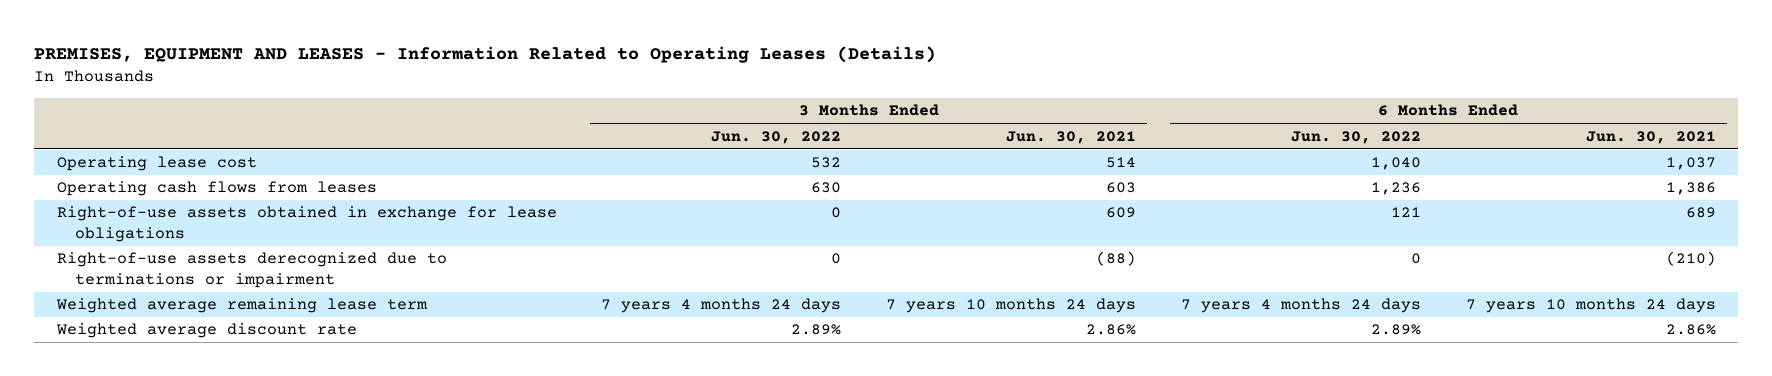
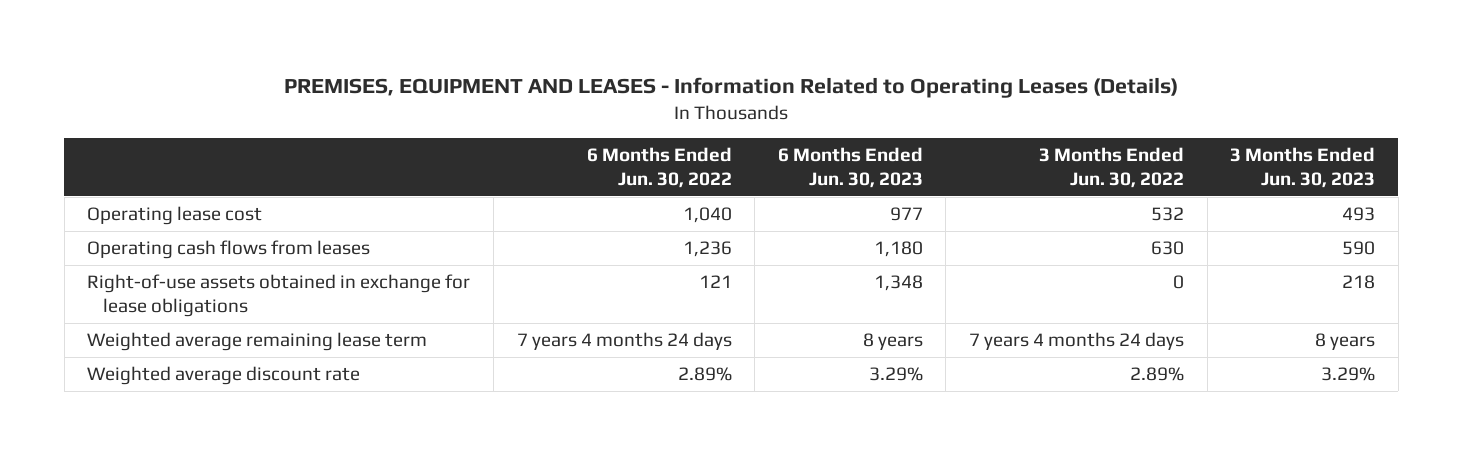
- | 3 Months Ended Jun. 30, 2022 | 3 Months Ended Jun. 30, 2021 | 6 Months Ended Jun. 30, 2022 | 6 Months Ended Jun. 30, 2021
+ | 6 Months Ended Jun. 30, 2022 | 6 Months Ended Jun. 30, 2023 | 3 Months Ended Jun. 30, 2022 | 3 Months Ended Jun. 30, 2023
- Right-of-use assets derecognized due to terminations or impairment | 0 | (88) | 0 | (210)

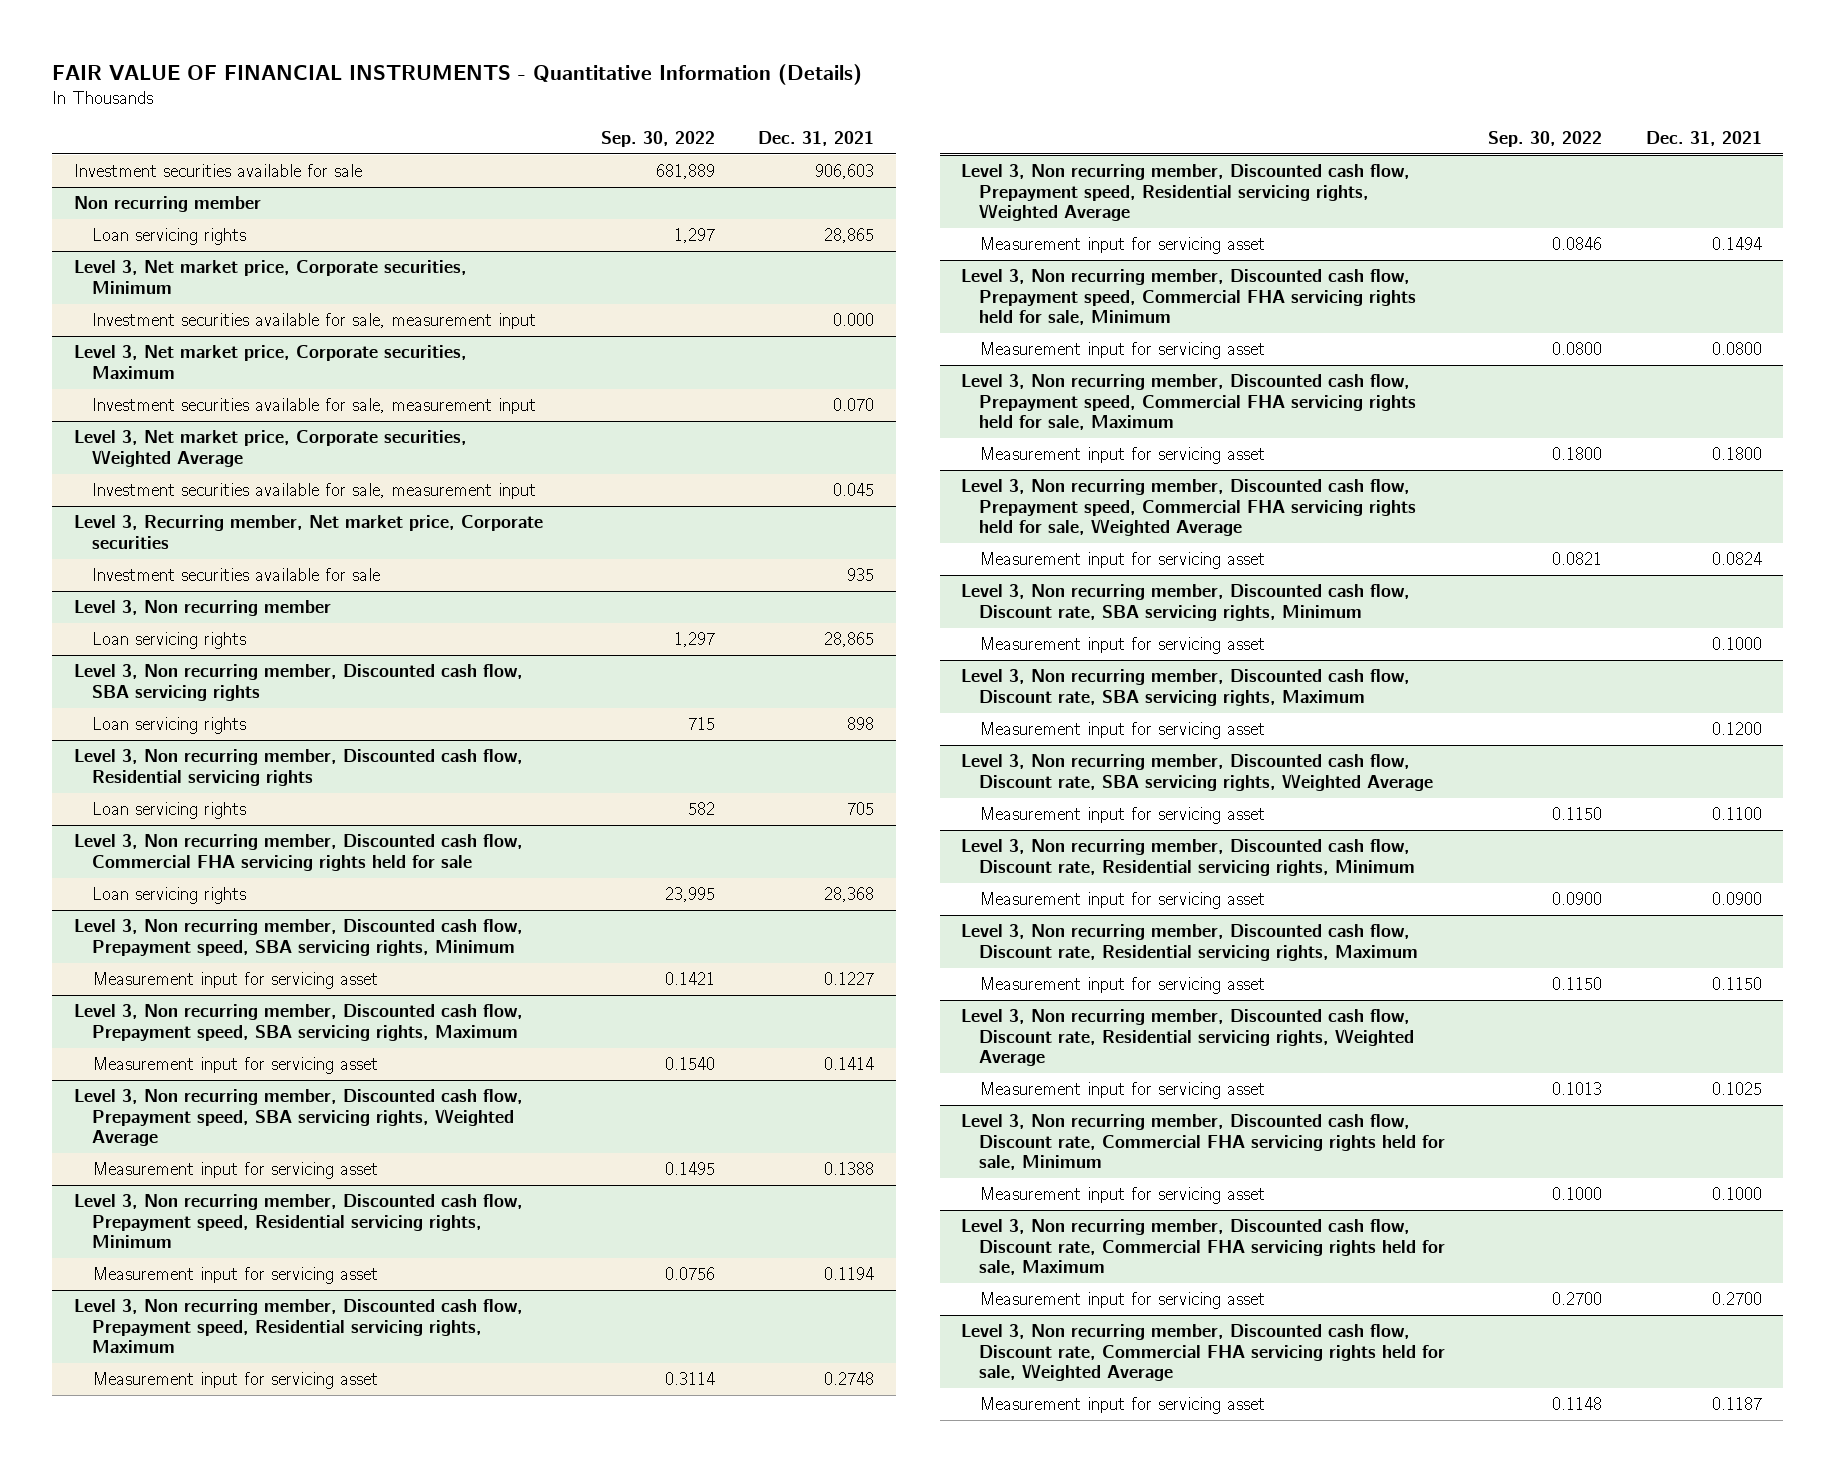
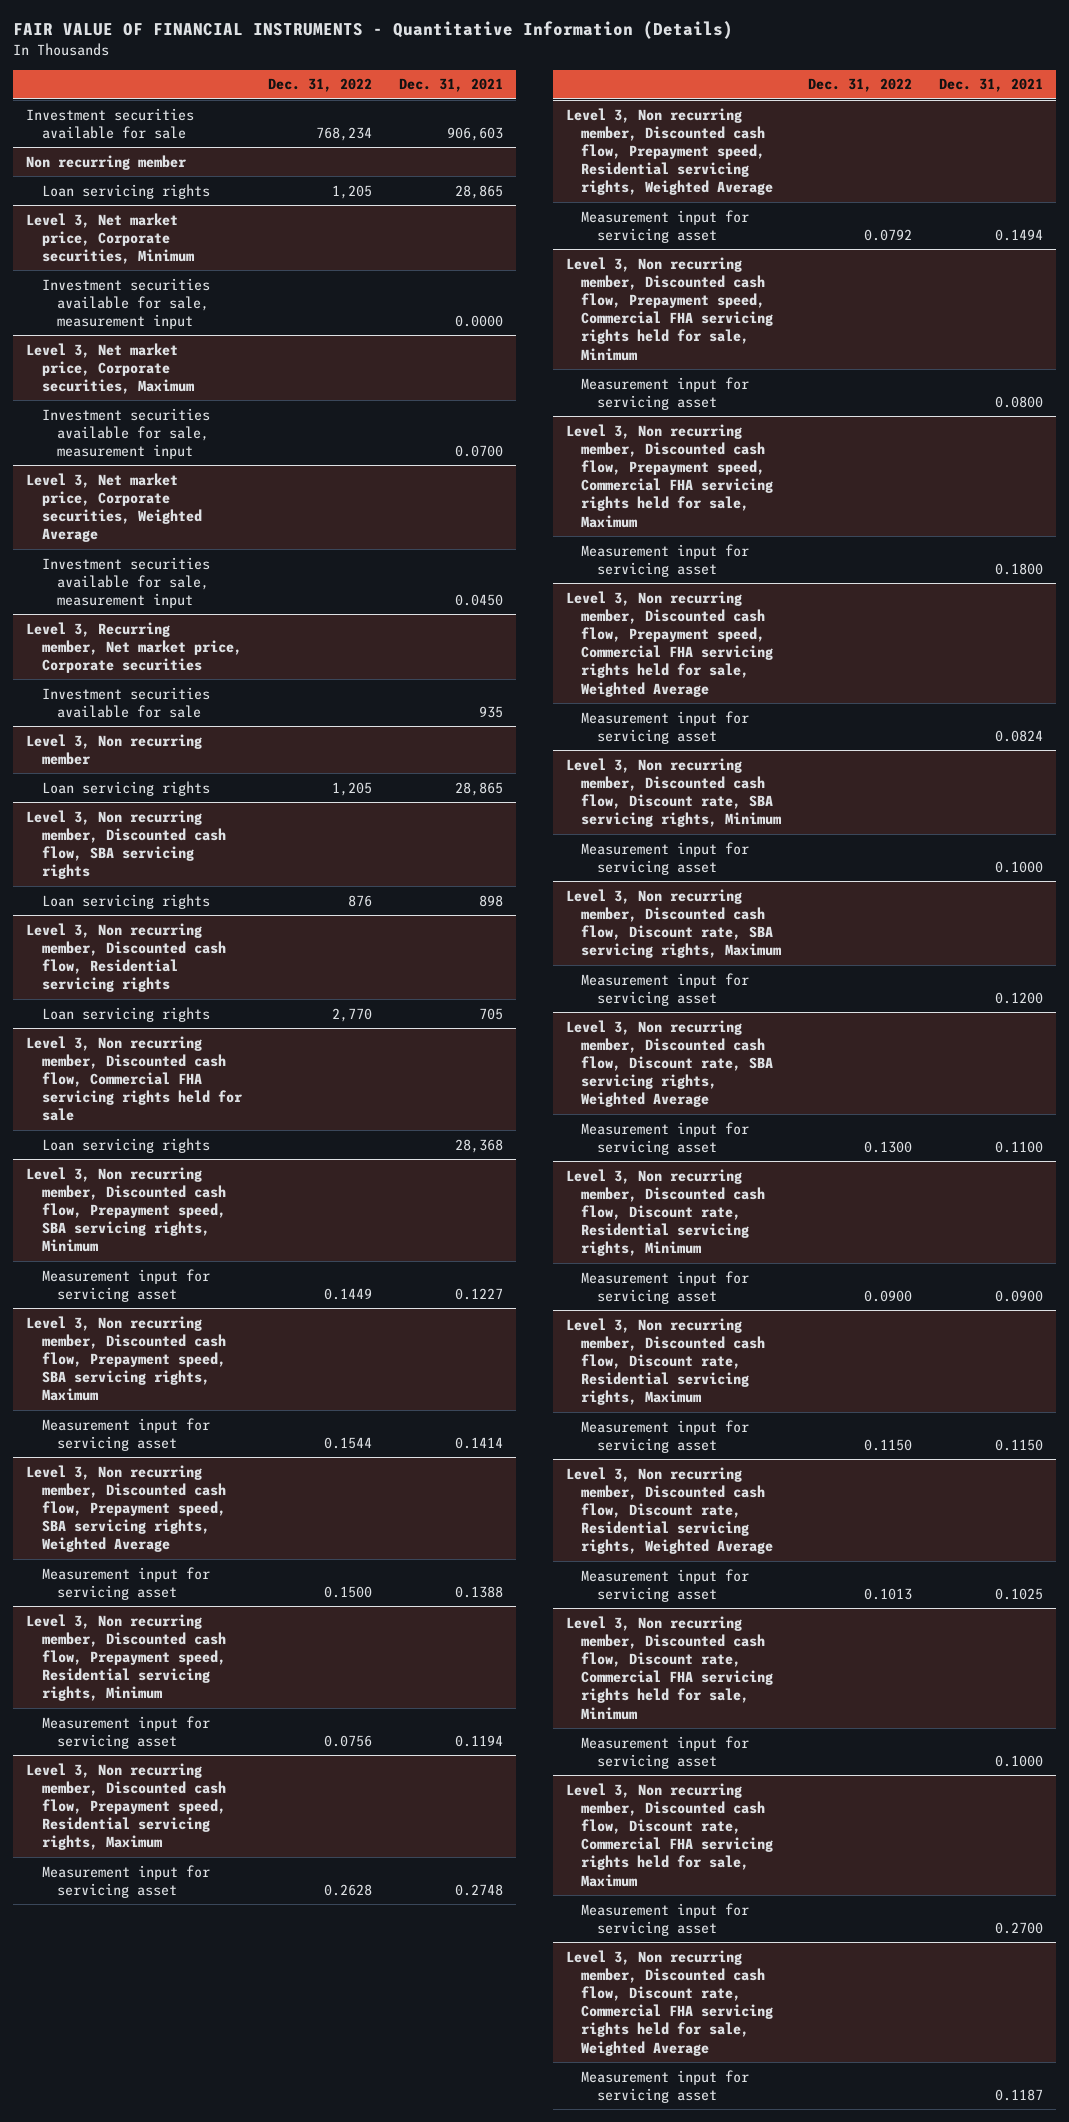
- | Sep. 30, 2022 | Dec. 31, 2021
+ | Dec. 31, 2022 | Dec. 31, 2021
@ Level 3, Net market price, Corporate securities, Minimum
- Investment securities available for sale, measurement input | | 0.000
+ Investment securities available for sale, measurement input | | 0.0000
@ Level 3, Net market price, Corporate securities, Maximum
- Investment securities available for sale, measurement input | | 0.070
+ Investment securities available for sale, measurement input | | 0.0700
@ Level 3, Net market price, Corporate securities, Weighted Average
- Investment securities available for sale, measurement input | | 0.045
+ Investment securities available for sale, measurement input | | 0.0450

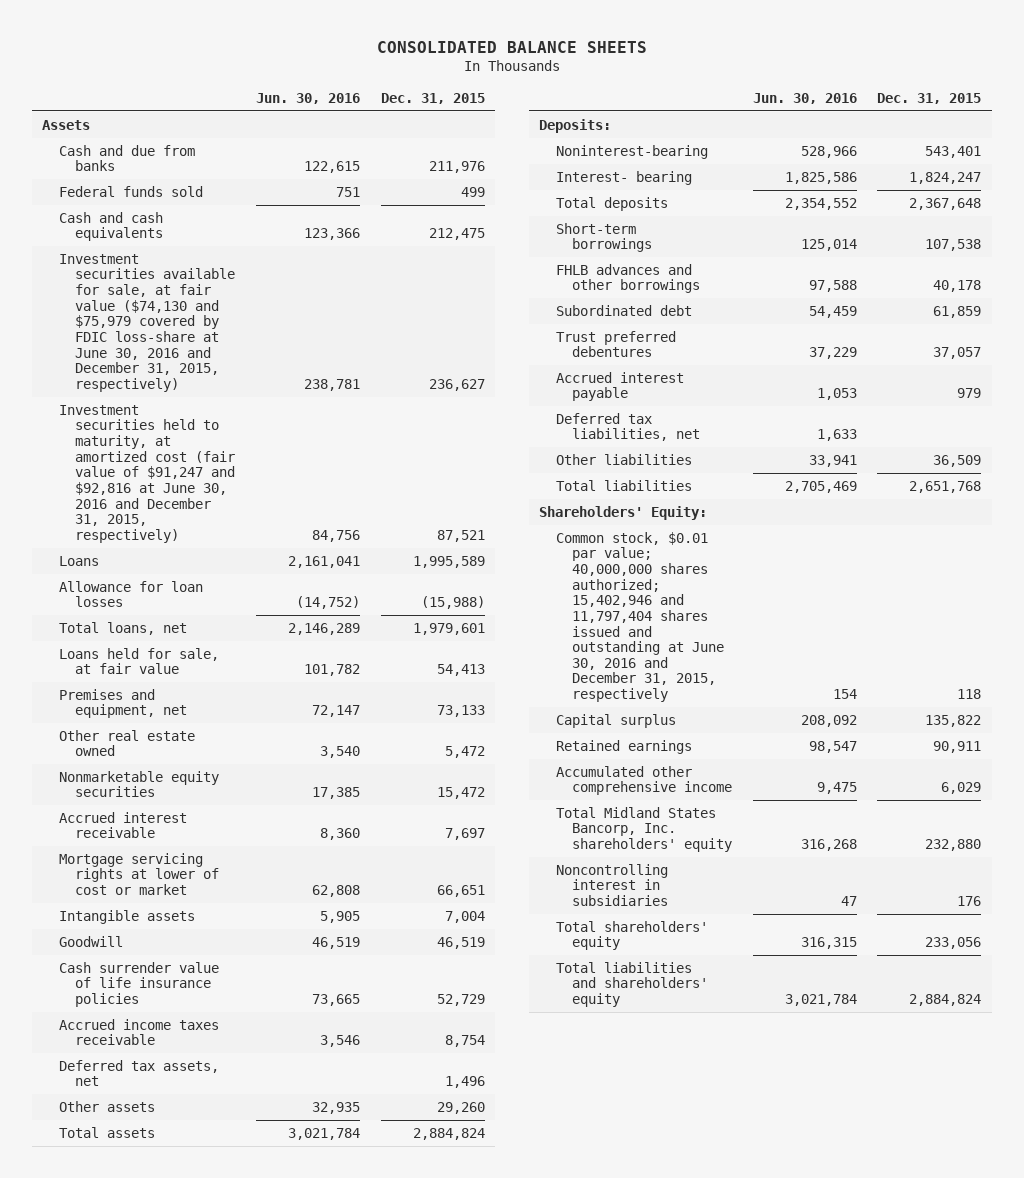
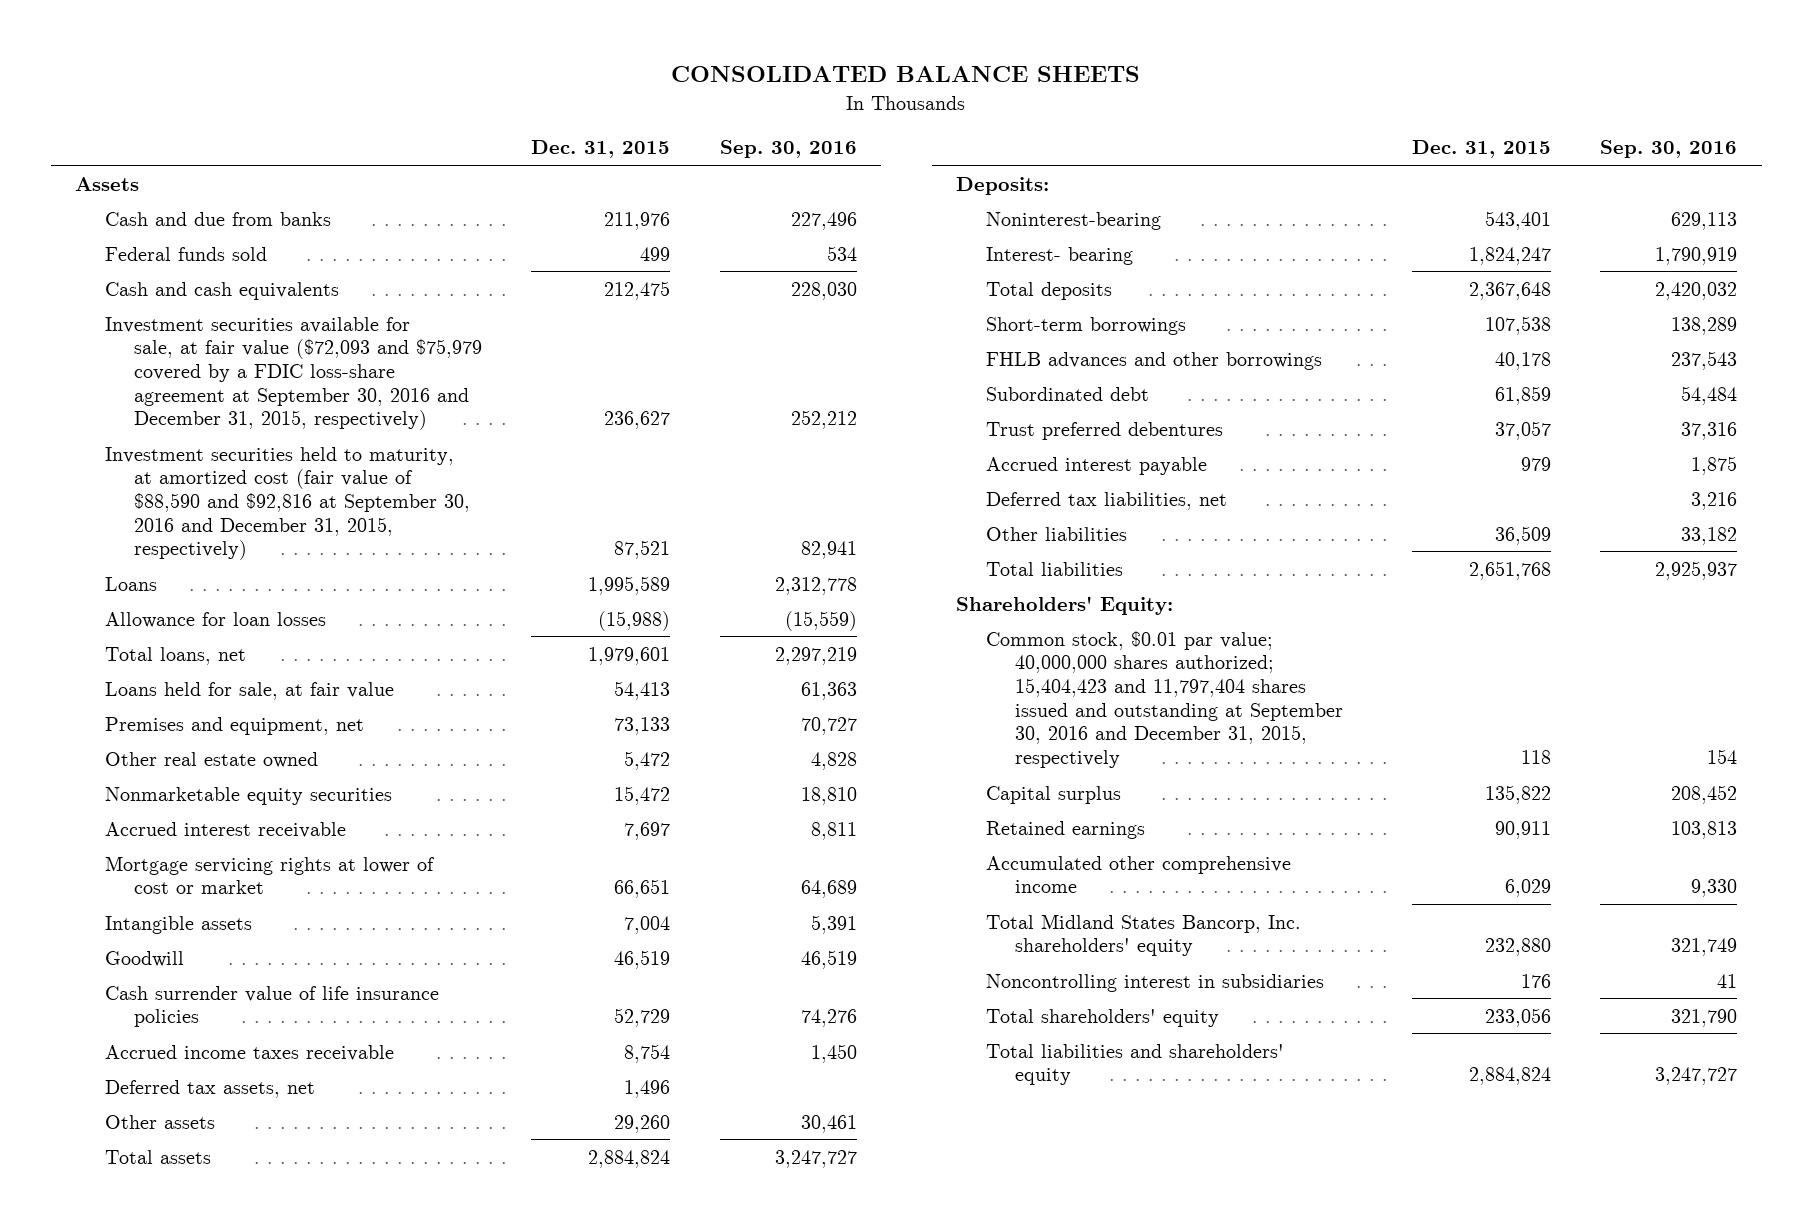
- | Jun. 30, 2016 | Dec. 31, 2015
+ | Dec. 31, 2015 | Sep. 30, 2016
- Investment securities available for sale, at fair value ($74,130 and $75,979 covered by FDIC loss-share at June 30, 2016 and December 31, 2015, respectively) | 238,781 | 236,627
- Investment securities held to maturity, at amortized cost (fair value of $91,247 and $92,816 at June 30, 2016 and December 31, 2015, respectively) | 84,756 | 87,521
+ Investment securities available for sale, at fair value ($72,093 and $75,979 covered by a FDIC loss-share agreement at September 30, 2016 and December 31, 2015, respectively) | 236,627 | 252,212
+ Investment securities held to maturity, at amortized cost (fair value of $88,590 and $92,816 at September 30, 2016 and December 31, 2015, respectively) | 87,521 | 82,941
- Common stock, $0.01 par value; 40,000,000 shares authorized; 15,402,946 and 11,797,404 shares issued and outstanding at June 30, 2016 and December 31, 2015, respectively | 154 | 118
+ Common stock, $0.01 par value; 40,000,000 shares authorized; 15,404,423 and 11,797,404 shares issued and outstanding at September 30, 2016 and December 31, 2015, respectively | 118 | 154

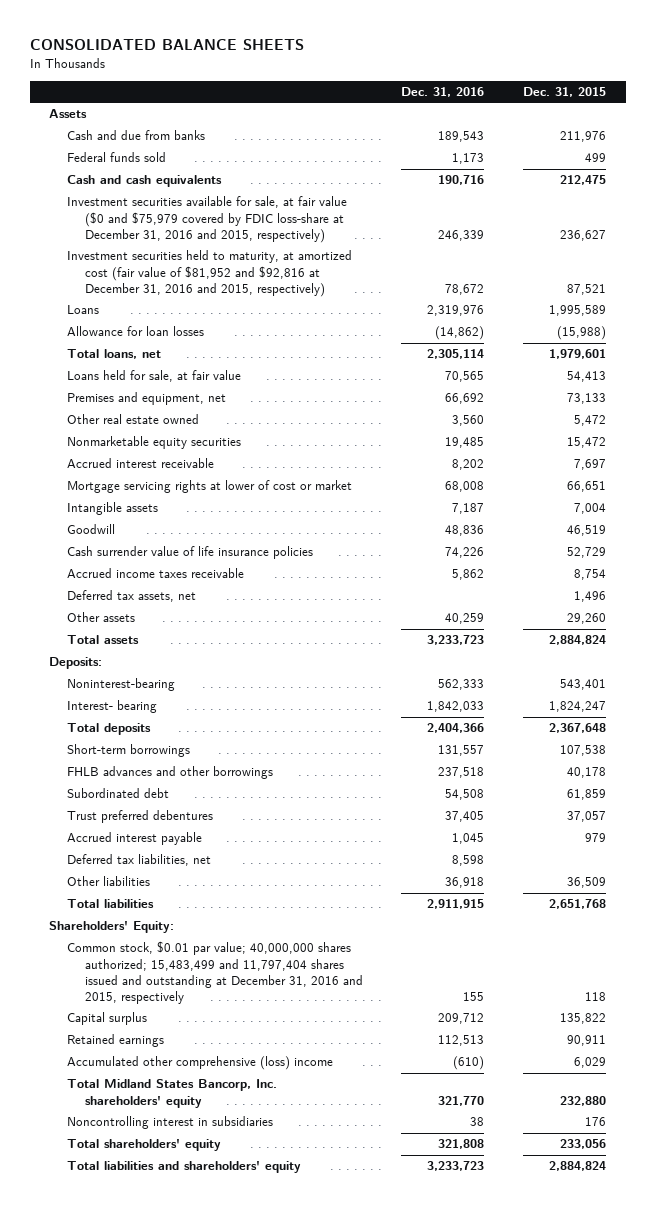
- | Dec. 31, 2015 | Sep. 30, 2016
+ | Dec. 31, 2016 | Dec. 31, 2015
- Investment securities available for sale, at fair value ($72,093 and $75,979 covered by a FDIC loss-share agreement at September 30, 2016 and December 31, 2015, respectively) | 236,627 | 252,212
- Investment securities held to maturity, at amortized cost (fair value of $88,590 and $92,816 at September 30, 2016 and December 31, 2015, respectively) | 87,521 | 82,941
+ Investment securities available for sale, at fair value ($0 and $75,979 covered by FDIC loss-share at December 31, 2016 and 2015, respectively) | 246,339 | 236,627
+ Investment securities held to maturity, at amortized cost (fair value of $81,952 and $92,816 at December 31, 2016 and 2015, respectively) | 78,672 | 87,521
- Common stock, $0.01 par value; 40,000,000 shares authorized; 15,404,423 and 11,797,404 shares issued and outstanding at September 30, 2016 and December 31, 2015, respectively | 118 | 154
+ Common stock, $0.01 par value; 40,000,000 shares authorized; 15,483,499 and 11,797,404 shares issued and outstanding at December 31, 2016 and 2015, respectively | 155 | 118
- Accumulated other comprehensive income | 6,029 | 9,330
+ Accumulated other comprehensive (loss) income | (610) | 6,029

